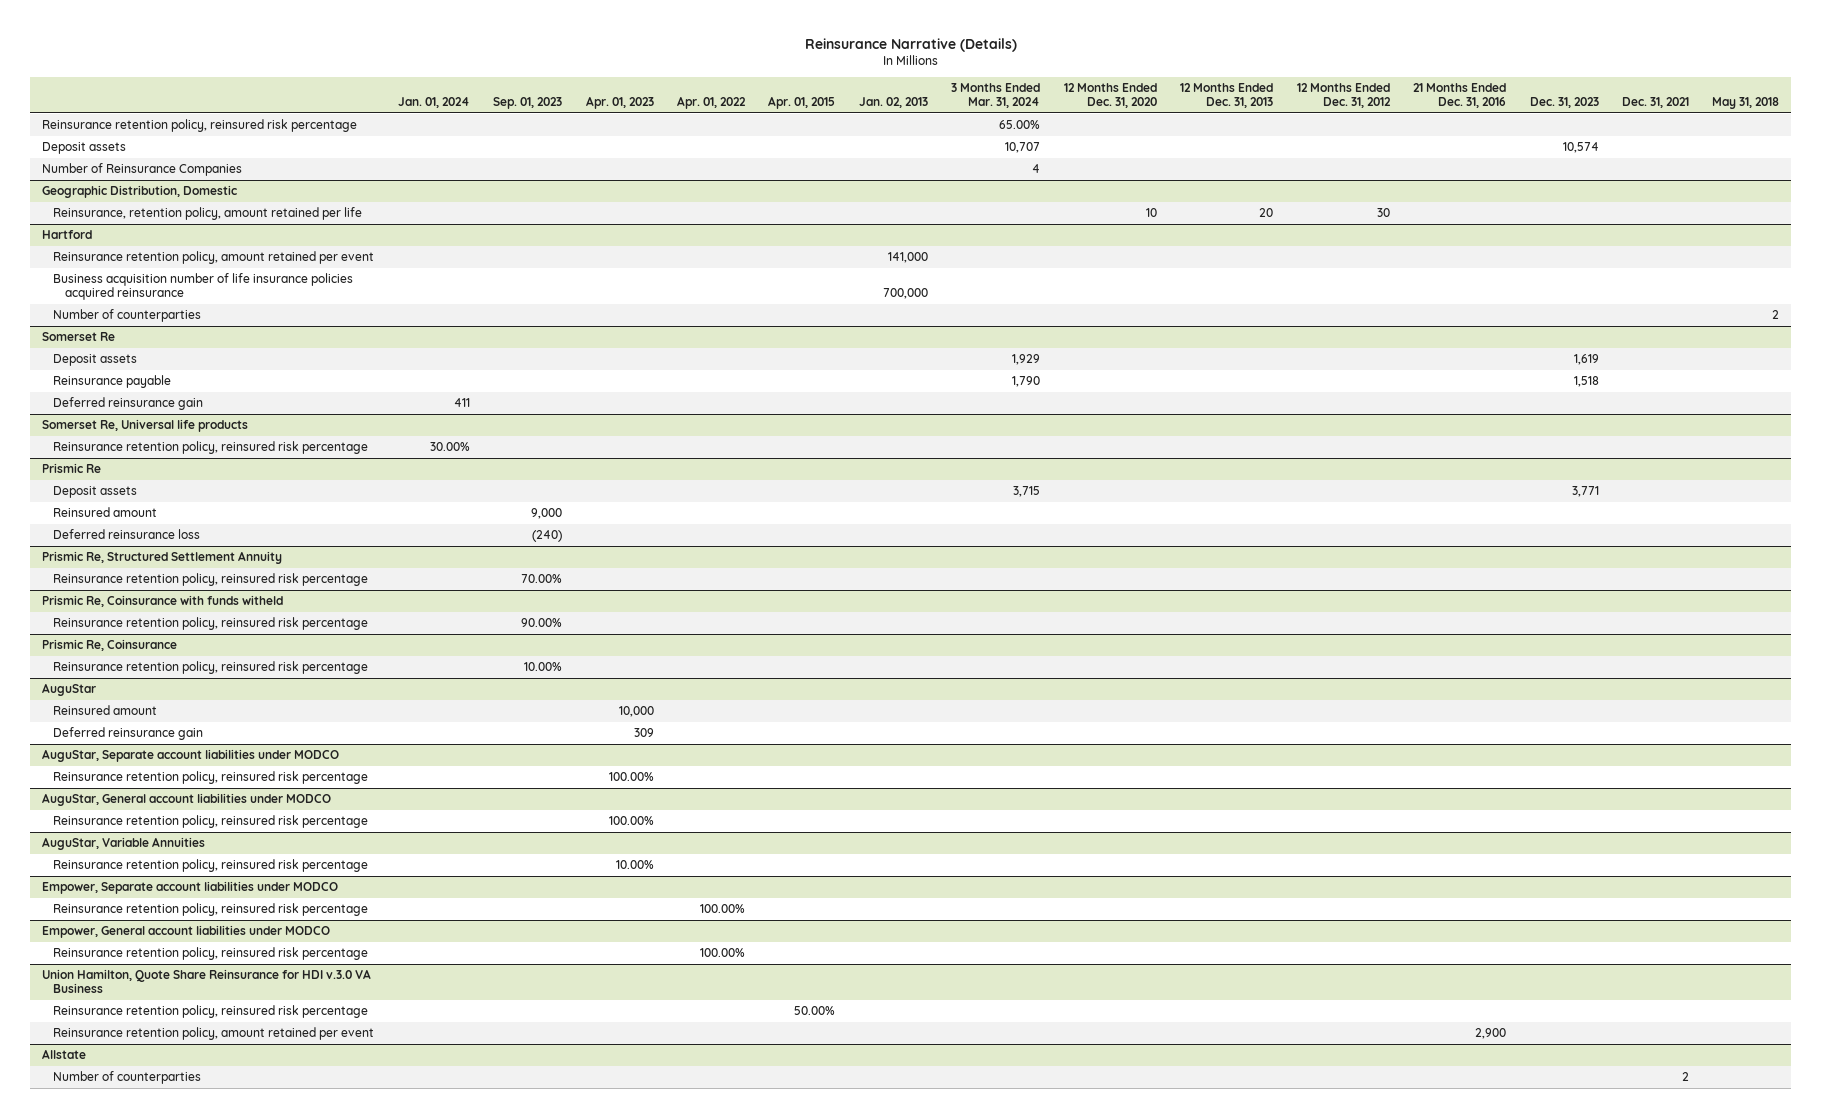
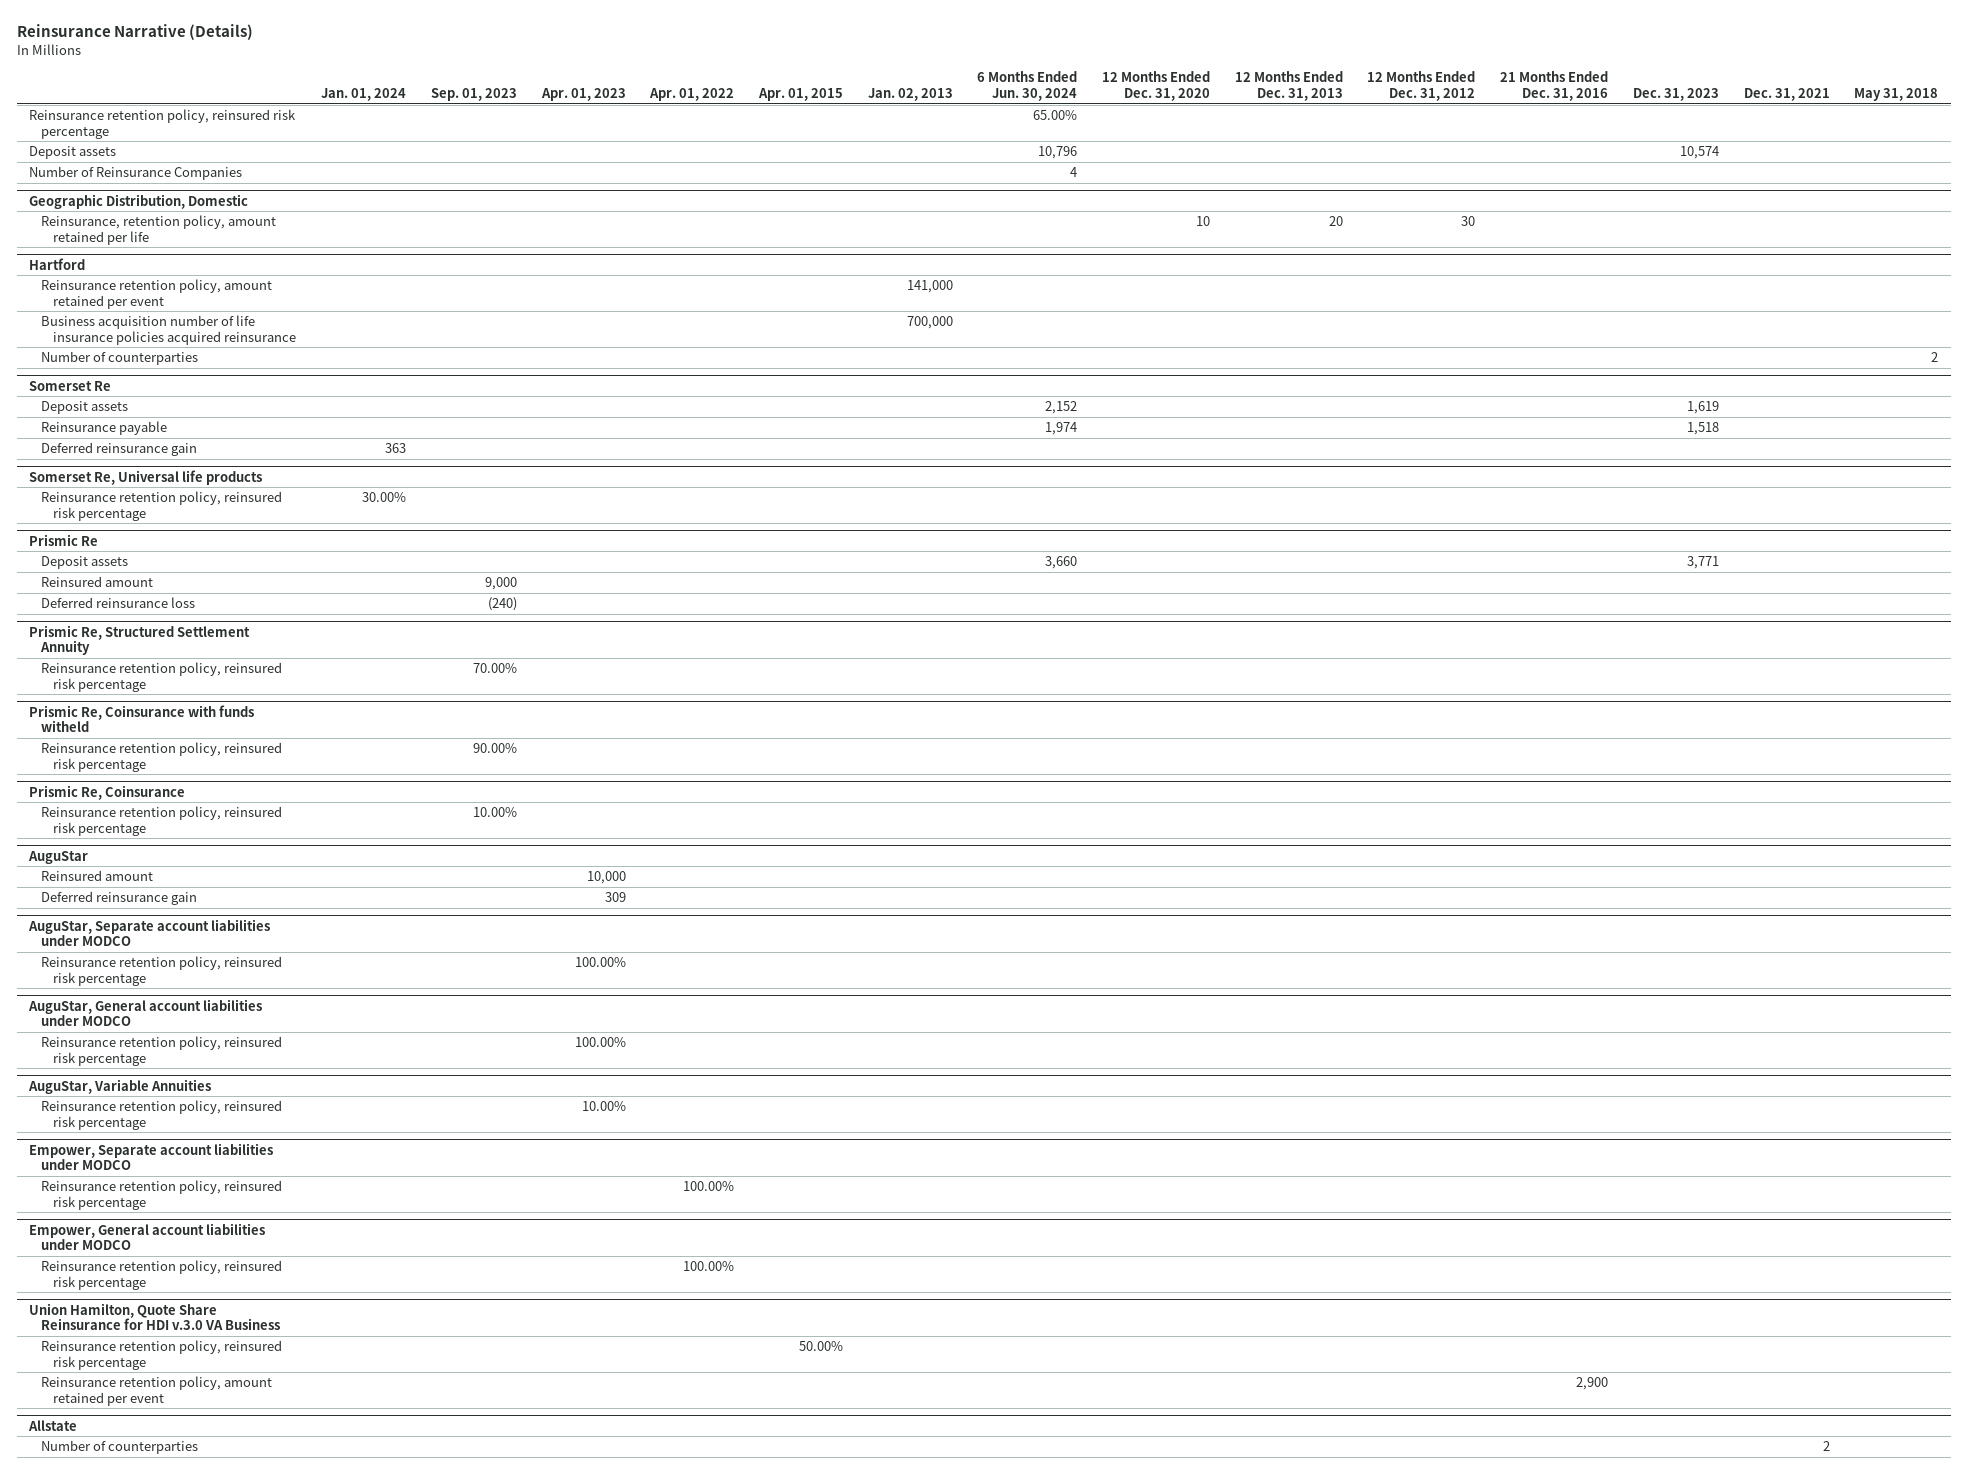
- | Jan. 01, 2024 | Sep. 01, 2023 | Apr. 01, 2023 | Apr. 01, 2022 | Apr. 01, 2015 | Jan. 02, 2013 | 3 Months Ended Mar. 31, 2024 | 12 Months Ended Dec. 31, 2020 | 12 Months Ended Dec. 31, 2013 | 12 Months Ended Dec. 31, 2012 | 21 Months Ended Dec. 31, 2016 | Dec. 31, 2023 | Dec. 31, 2021 | May 31, 2018
+ | Jan. 01, 2024 | Sep. 01, 2023 | Apr. 01, 2023 | Apr. 01, 2022 | Apr. 01, 2015 | Jan. 02, 2013 | 6 Months Ended Jun. 30, 2024 | 12 Months Ended Dec. 31, 2020 | 12 Months Ended Dec. 31, 2013 | 12 Months Ended Dec. 31, 2012 | 21 Months Ended Dec. 31, 2016 | Dec. 31, 2023 | Dec. 31, 2021 | May 31, 2018
@ Somerset Re
- Deferred reinsurance gain | 411 | | | | | | | | | | | | |
+ Deferred reinsurance gain | 363 | | | | | | | | | | | | |

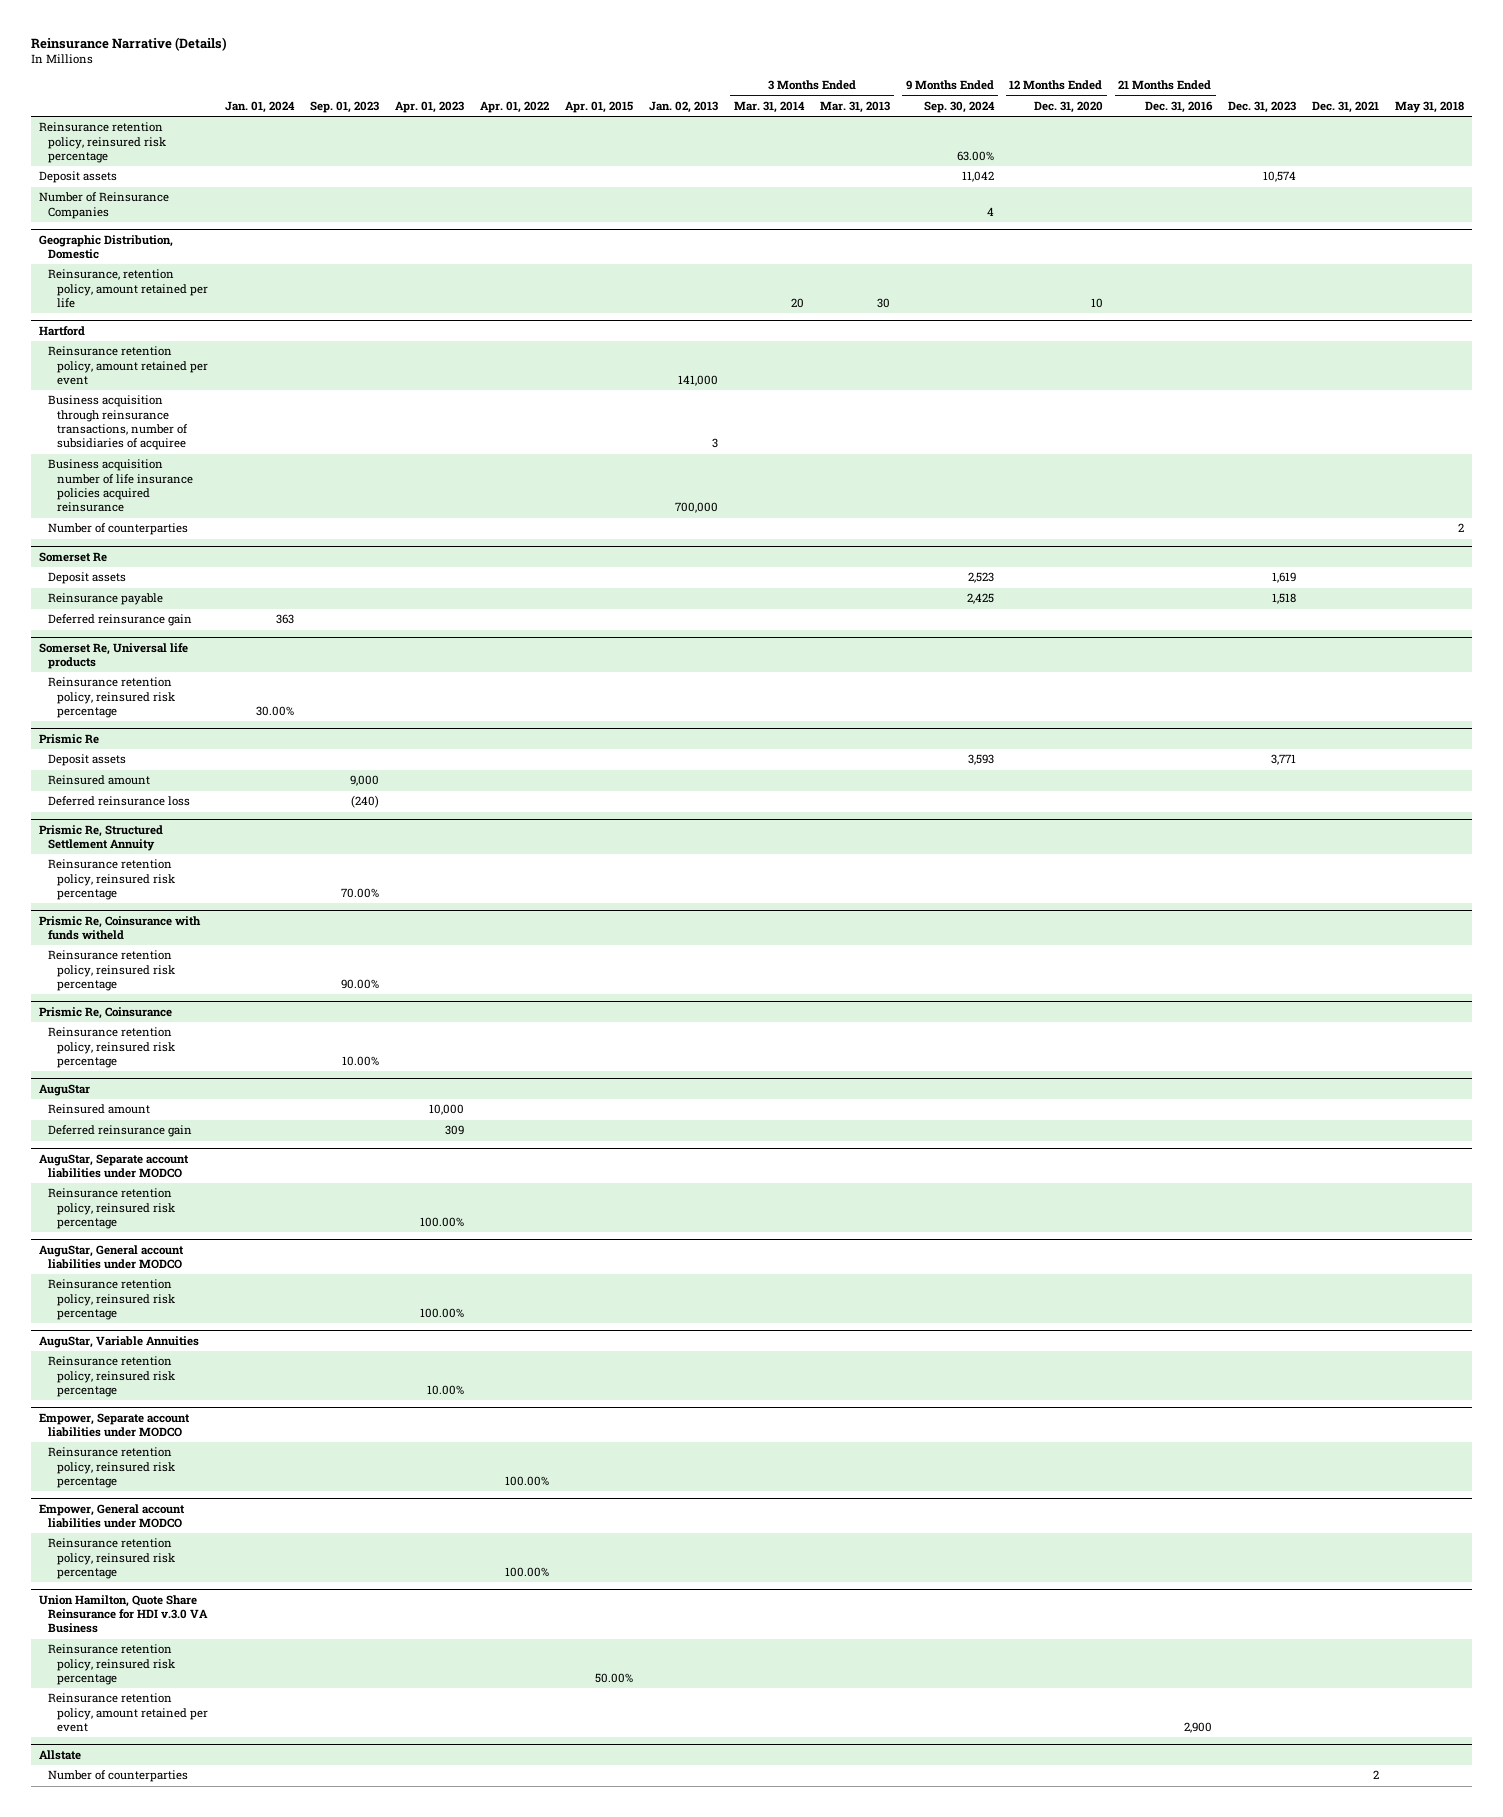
- | Jan. 01, 2024 | Sep. 01, 2023 | Apr. 01, 2023 | Apr. 01, 2022 | Apr. 01, 2015 | Jan. 02, 2013 | 6 Months Ended Jun. 30, 2024 | 12 Months Ended Dec. 31, 2020 | 12 Months Ended Dec. 31, 2013 | 12 Months Ended Dec. 31, 2012 | 21 Months Ended Dec. 31, 2016 | Dec. 31, 2023 | Dec. 31, 2021 | May 31, 2018
+ | Jan. 01, 2024 | Sep. 01, 2023 | Apr. 01, 2023 | Apr. 01, 2022 | Apr. 01, 2015 | Jan. 02, 2013 | 3 Months Ended Mar. 31, 2014 | 3 Months Ended Mar. 31, 2013 | 9 Months Ended Sep. 30, 2024 | 12 Months Ended Dec. 31, 2020 | 21 Months Ended Dec. 31, 2016 | Dec. 31, 2023 | Dec. 31, 2021 | May 31, 2018
@ Hartford
+ Business acquisition through reinsurance transactions, number of subsidiaries of acquiree | | | | | | 3 | | | | | | | |

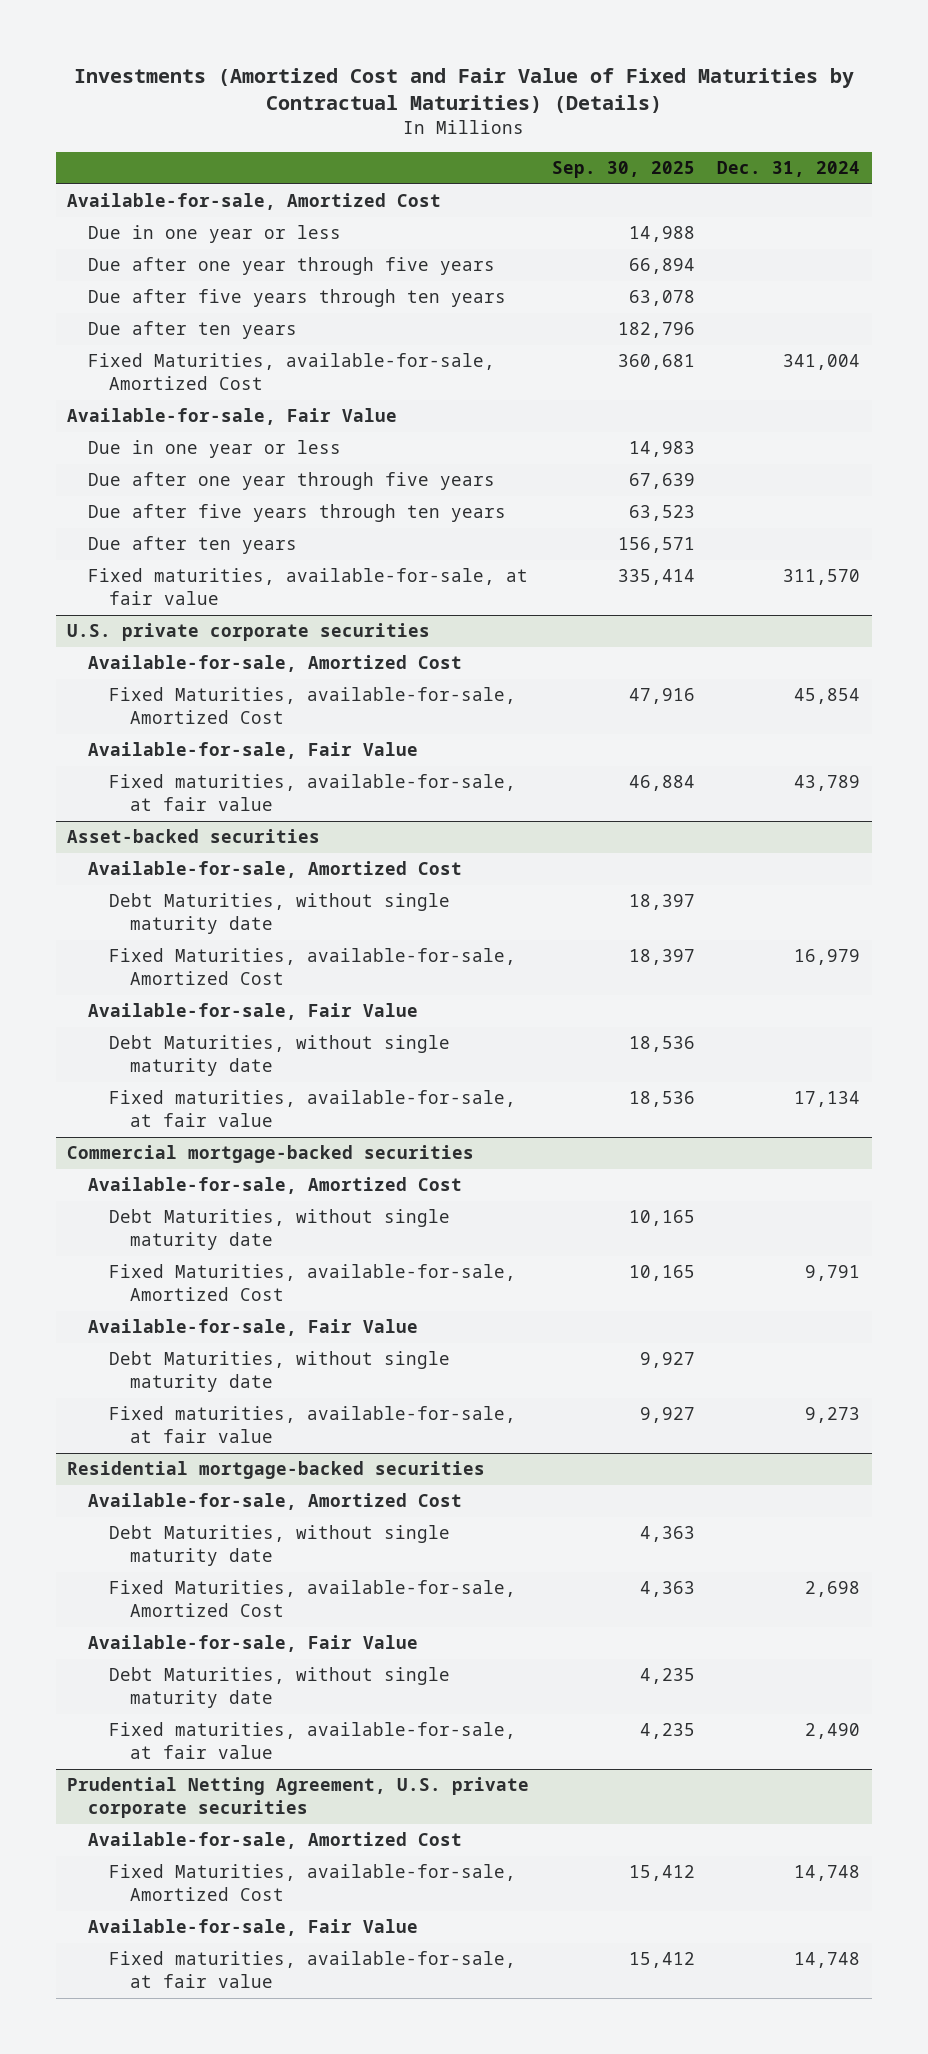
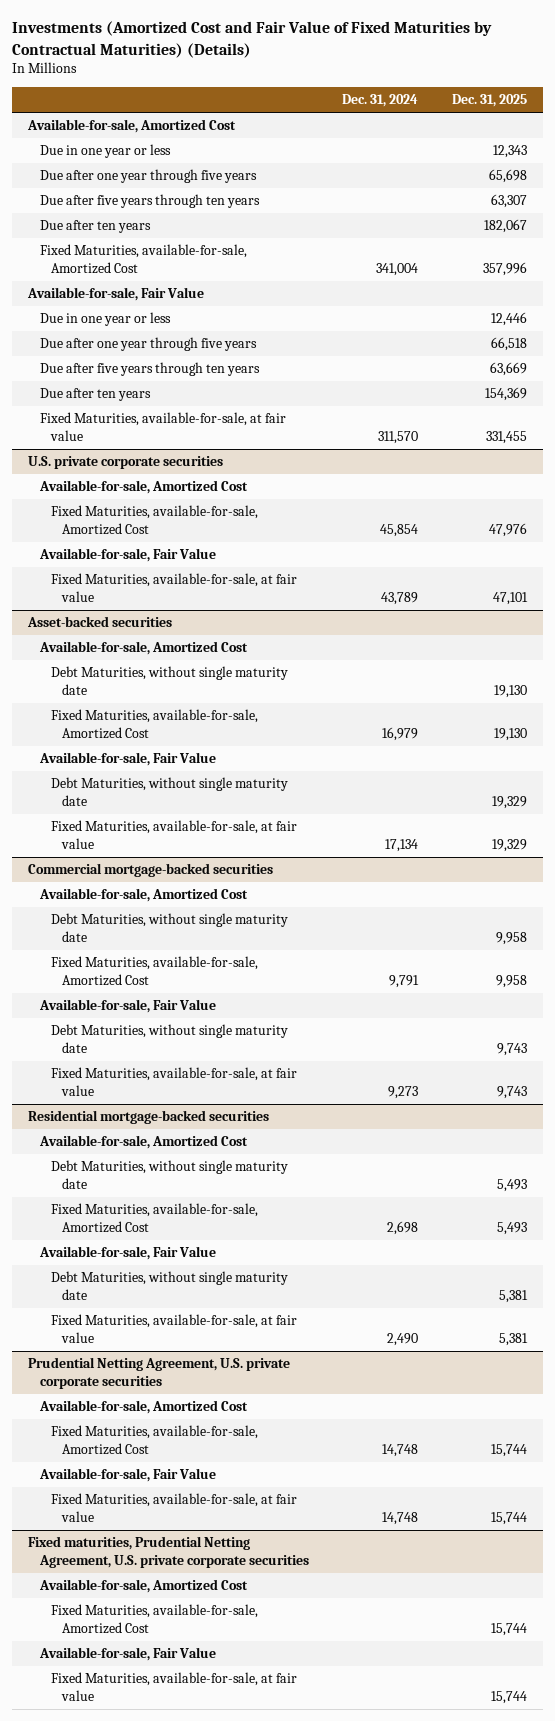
- | Sep. 30, 2025 | Dec. 31, 2024
+ | Dec. 31, 2024 | Dec. 31, 2025
- Fixed maturities, available-for-sale, at fair value | 335,414 | 311,570
+ Fixed Maturities, available-for-sale, at fair value | 311,570 | 331,455
@ U.S. private corporate securities
- Fixed maturities, available-for-sale, at fair value | 46,884 | 43,789
+ Fixed Maturities, available-for-sale, at fair value | 43,789 | 47,101
@ Asset-backed securities
- Fixed maturities, available-for-sale, at fair value | 18,536 | 17,134
+ Fixed Maturities, available-for-sale, at fair value | 17,134 | 19,329
@ Commercial mortgage-backed securities
- Fixed maturities, available-for-sale, at fair value | 9,927 | 9,273
+ Fixed Maturities, available-for-sale, at fair value | 9,273 | 9,743
@ Residential mortgage-backed securities
- Fixed maturities, available-for-sale, at fair value | 4,235 | 2,490
+ Fixed Maturities, available-for-sale, at fair value | 2,490 | 5,381
@ Prudential Netting Agreement, U.S. private corporate securities
- Fixed maturities, available-for-sale, at fair value | 15,412 | 14,748
+ Fixed Maturities, available-for-sale, at fair value | 14,748 | 15,744
+ Fixed maturities, Prudential Netting Agreement, U.S. private corporate securities
+ Available-for-sale, Amortized Cost
+ Fixed Maturities, available-for-sale, Amortized Cost | | 15,744
+ Available-for-sale, Fair Value
+ Fixed Maturities, available-for-sale, at fair value | | 15,744

